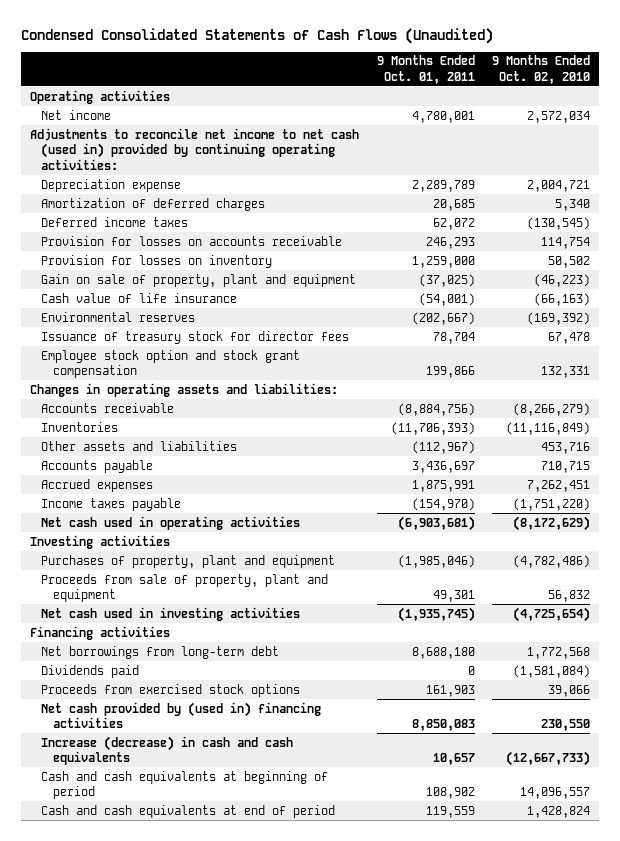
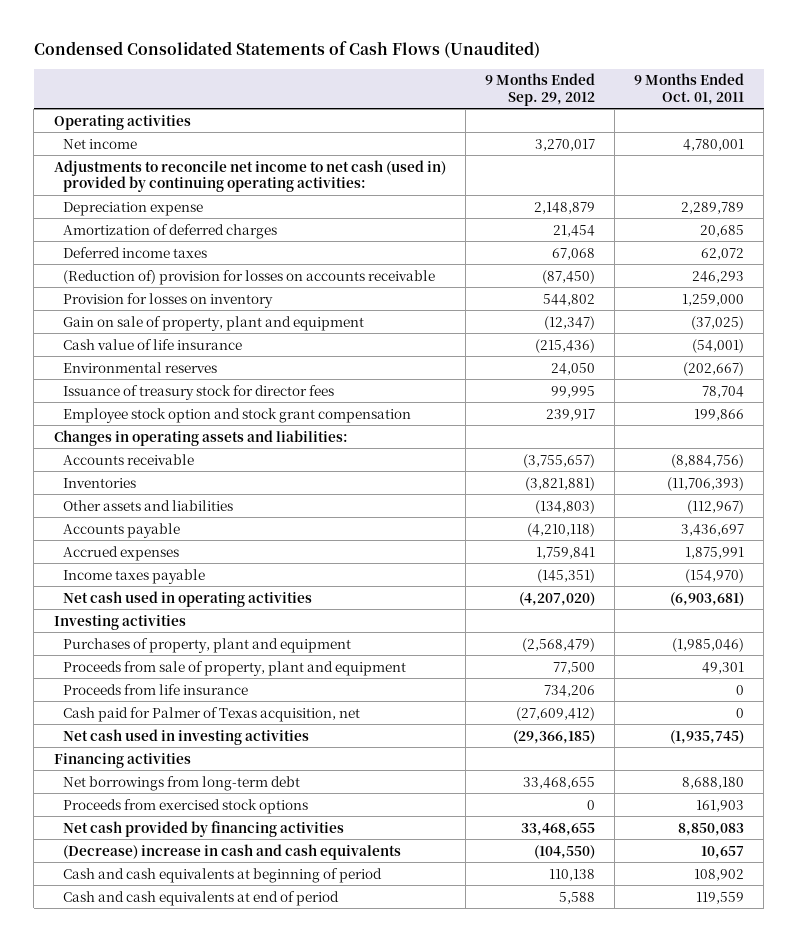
- | 9 Months Ended Oct. 01, 2011 | 9 Months Ended Oct. 02, 2010
+ | 9 Months Ended Sep. 29, 2012 | 9 Months Ended Oct. 01, 2011
- Provision for losses on accounts receivable | 246,293 | 114,754
+ (Reduction of) provision for losses on accounts receivable | (87,450) | 246,293
+ Proceeds from life insurance | 734,206 | 0
+ Cash paid for Palmer of Texas acquisition, net | (27,609,412) | 0
- Dividends paid | 0 | (1,581,084)
- Net cash provided by (used in) financing activities | 8,850,083 | 230,550
- Increase (decrease) in cash and cash equivalents | 10,657 | (12,667,733)
+ Net cash provided by financing activities | 33,468,655 | 8,850,083
+ (Decrease) increase in cash and cash equivalents | (104,550) | 10,657

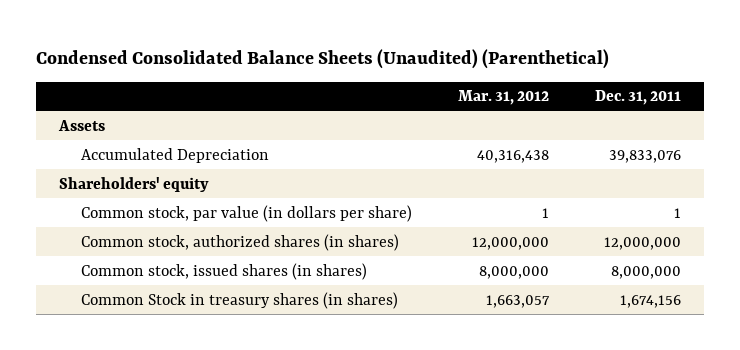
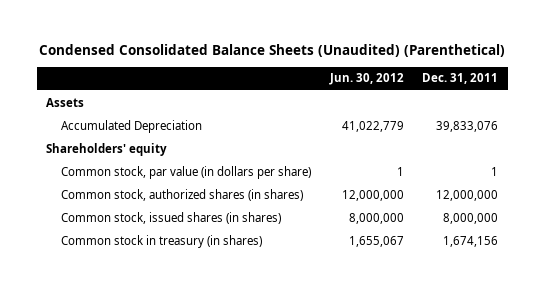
- | Mar. 31, 2012 | Dec. 31, 2011
+ | Jun. 30, 2012 | Dec. 31, 2011
- Common Stock in treasury shares (in shares) | 1,663,057 | 1,674,156
+ Common stock in treasury (in shares) | 1,655,067 | 1,674,156

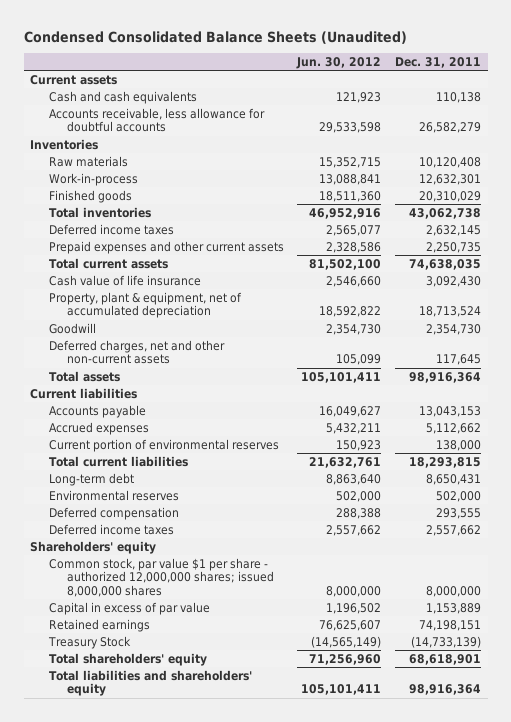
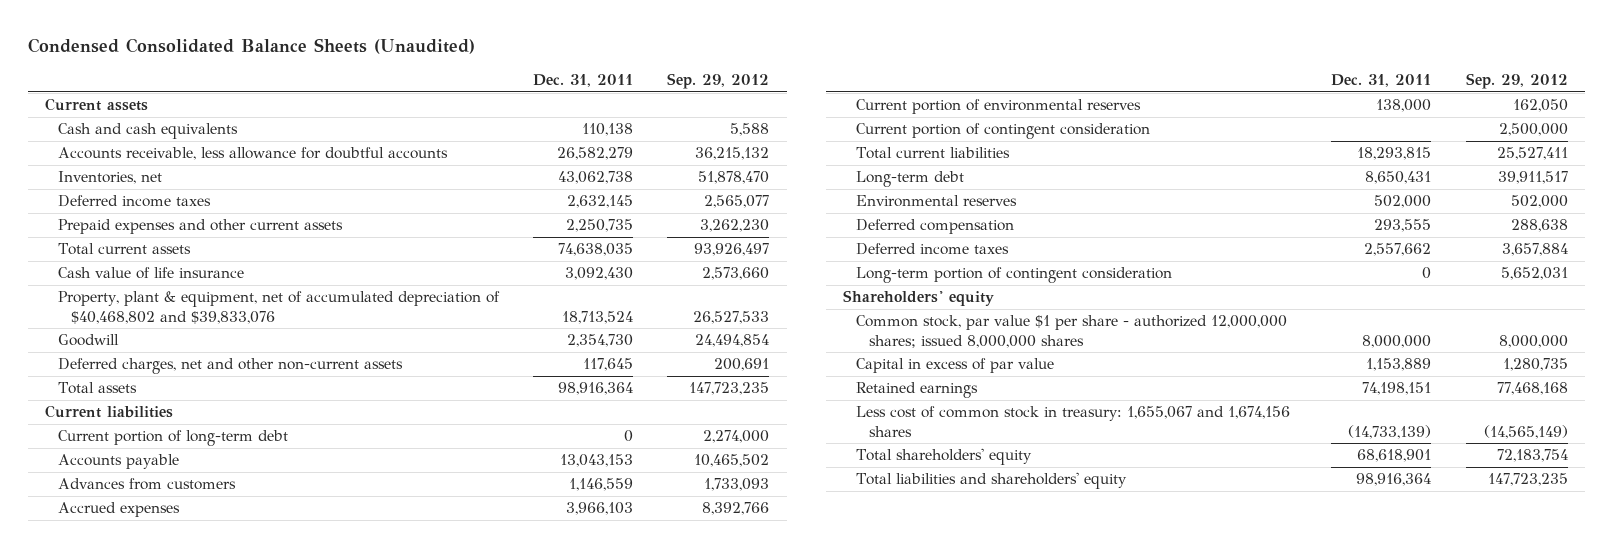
- | Jun. 30, 2012 | Dec. 31, 2011
+ | Dec. 31, 2011 | Sep. 29, 2012
- Inventories
- Raw materials | 15,352,715 | 10,120,408
- Work-in-process | 13,088,841 | 12,632,301
- Finished goods | 18,511,360 | 20,310,029
- Total inventories | 46,952,916 | 43,062,738
+ Inventories, net | 43,062,738 | 51,878,470
- Property, plant & equipment, net of accumulated depreciation | 18,592,822 | 18,713,524
+ Property, plant & equipment, net of accumulated depreciation of $40,468,802 and $39,833,076 | 18,713,524 | 26,527,533
+ Current portion of long-term debt | 0 | 2,274,000
- Accrued expenses | 5,432,211 | 5,112,662
+ Advances from customers | 1,146,559 | 1,733,093
+ Accrued expenses | 3,966,103 | 8,392,766
+ Current portion of contingent consideration | | 2,500,000
+ Long-term portion of contingent consideration | 0 | 5,652,031
- Treasury Stock | (14,565,149) | (14,733,139)
+ Less cost of common stock in treasury: 1,655,067 and 1,674,156 shares | (14,733,139) | (14,565,149)

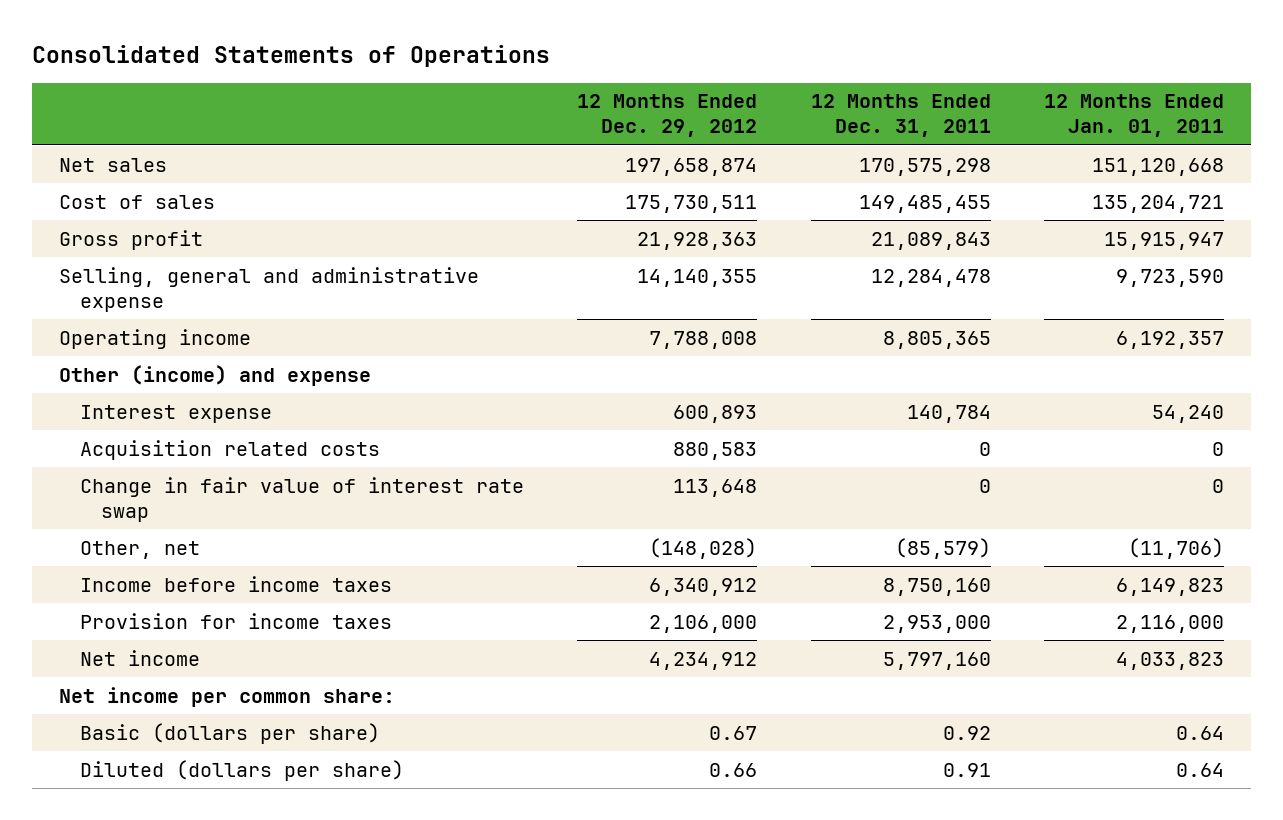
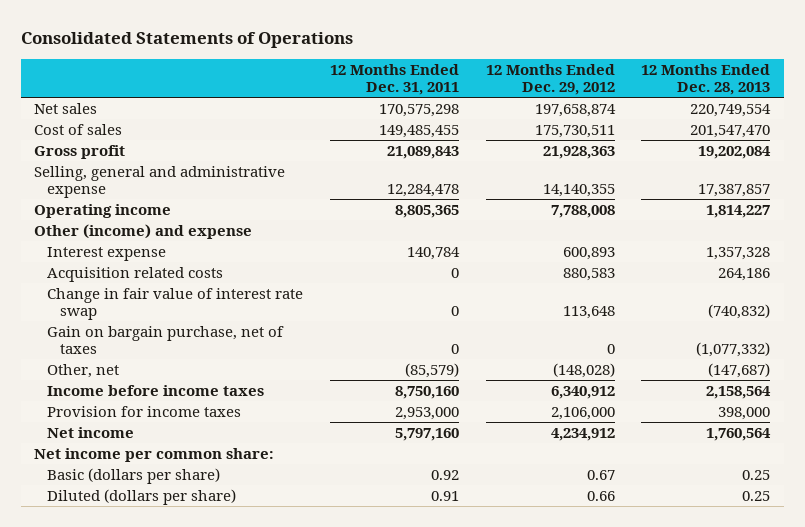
- | 12 Months Ended Dec. 29, 2012 | 12 Months Ended Dec. 31, 2011 | 12 Months Ended Jan. 01, 2011
+ | 12 Months Ended Dec. 31, 2011 | 12 Months Ended Dec. 29, 2012 | 12 Months Ended Dec. 28, 2013
+ Gain on bargain purchase, net of taxes | 0 | 0 | (1,077,332)

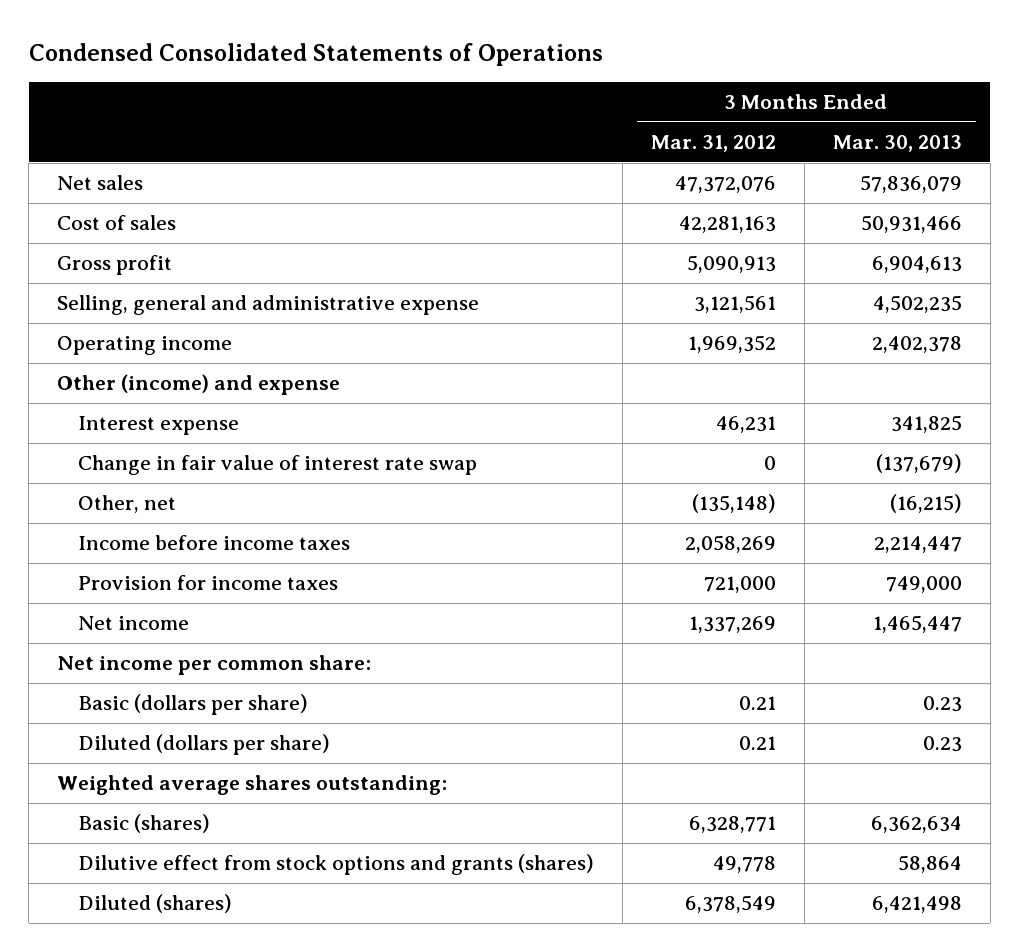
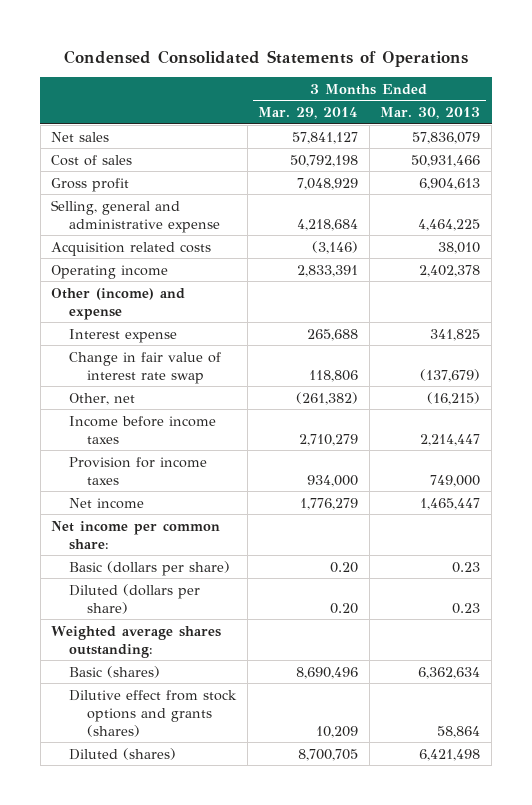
- | 3 Months Ended Mar. 31, 2012 | 3 Months Ended Mar. 30, 2013
+ | 3 Months Ended Mar. 29, 2014 | 3 Months Ended Mar. 30, 2013
- Selling, general and administrative expense | 3,121,561 | 4,502,235
+ Selling, general and administrative expense | 4,218,684 | 4,464,225
+ Acquisition related costs | (3,146) | 38,010

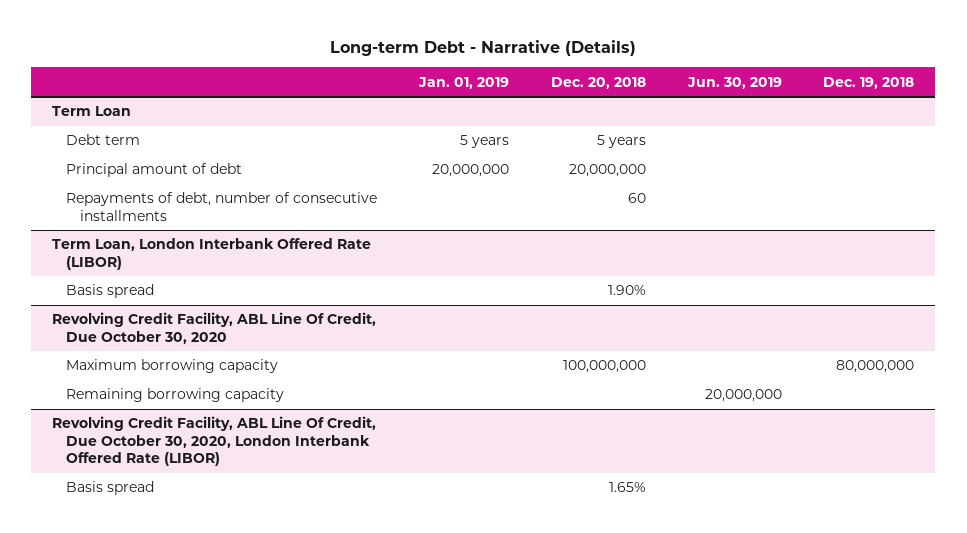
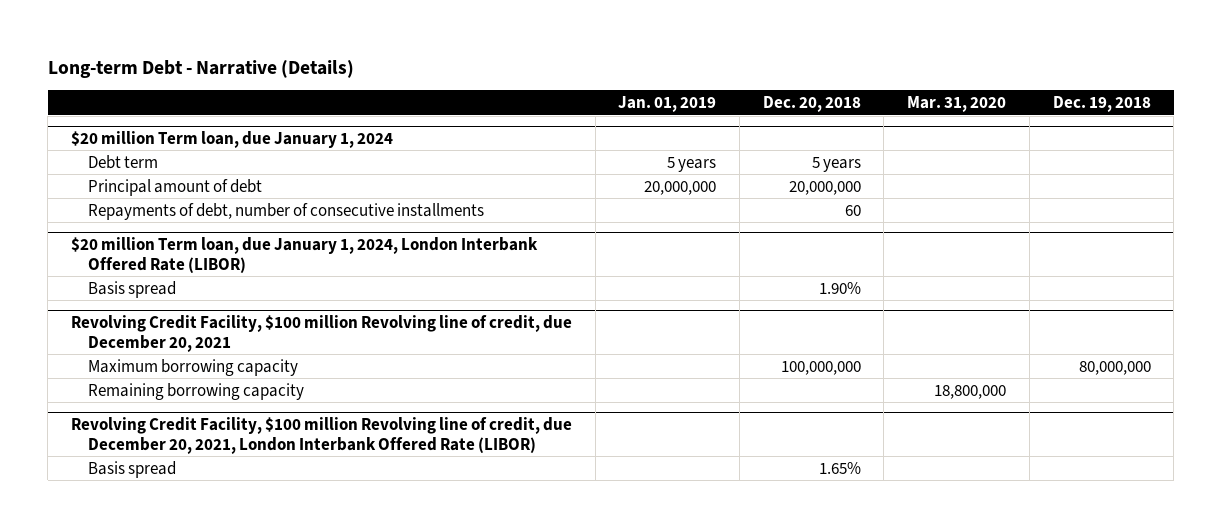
- | Jan. 01, 2019 | Dec. 20, 2018 | Jun. 30, 2019 | Dec. 19, 2018
+ | Jan. 01, 2019 | Dec. 20, 2018 | Mar. 31, 2020 | Dec. 19, 2018
- Term Loan
+ $20 million Term loan, due January 1, 2024
- Term Loan, London Interbank Offered Rate (LIBOR)
+ $20 million Term loan, due January 1, 2024, London Interbank Offered Rate (LIBOR)
- Revolving Credit Facility, ABL Line Of Credit, Due October 30, 2020
+ Revolving Credit Facility, $100 million Revolving line of credit, due December 20, 2021
- Revolving Credit Facility, ABL Line Of Credit, Due October 30, 2020, London Interbank Offered Rate (LIBOR)
+ Revolving Credit Facility, $100 million Revolving line of credit, due December 20, 2021, London Interbank Offered Rate (LIBOR)

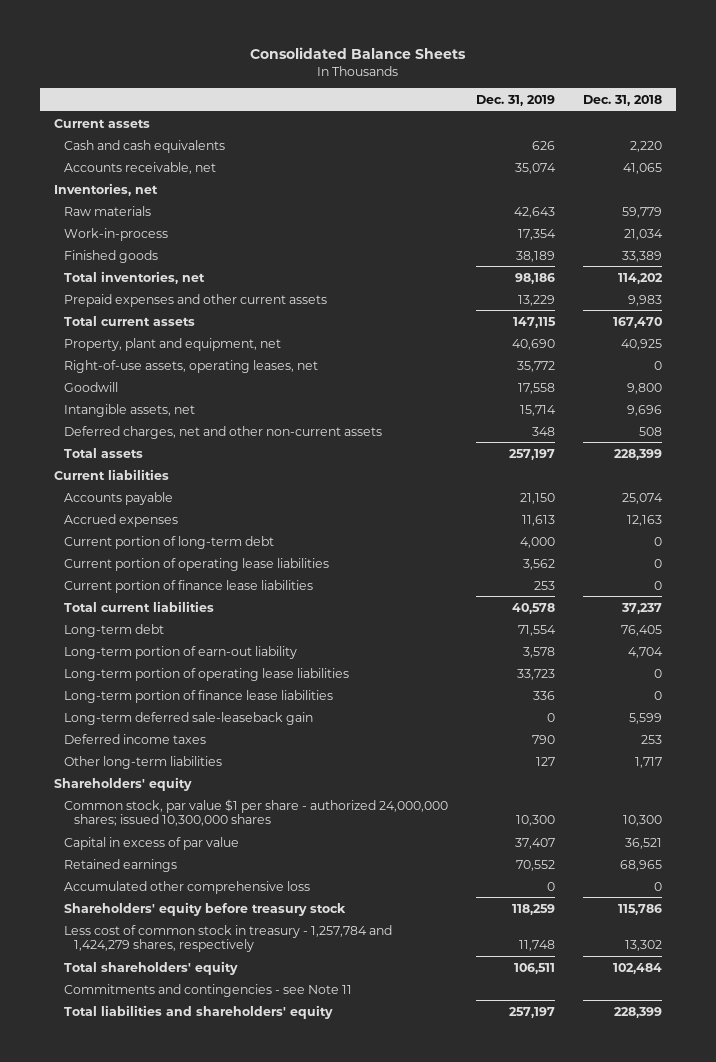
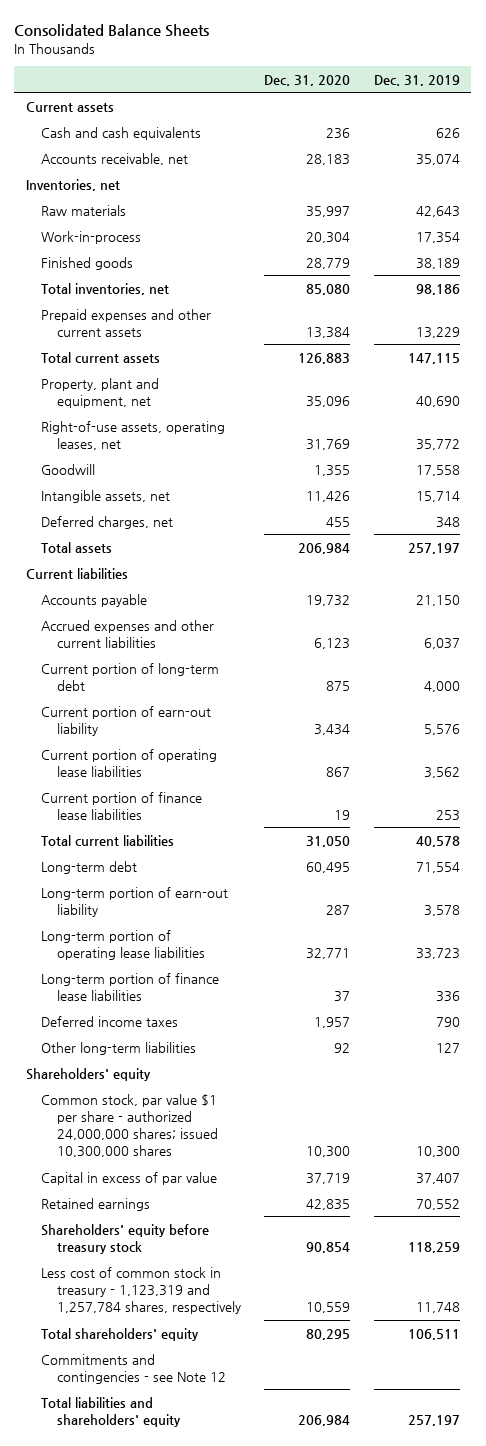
- | Dec. 31, 2019 | Dec. 31, 2018
+ | Dec. 31, 2020 | Dec. 31, 2019
- Deferred charges, net and other non-current assets | 348 | 508
+ Deferred charges, net | 455 | 348
- Accrued expenses | 11,613 | 12,163
+ Accrued expenses and other current liabilities | 6,123 | 6,037
+ Current portion of earn-out liability | 3,434 | 5,576
- Long-term deferred sale-leaseback gain | 0 | 5,599
- Accumulated other comprehensive loss | 0 | 0
- Less cost of common stock in treasury - 1,257,784 and 1,424,279 shares, respectively | 11,748 | 13,302
+ Less cost of common stock in treasury - 1,123,319 and 1,257,784 shares, respectively | 10,559 | 11,748
- Commitments and contingencies - see Note 11
+ Commitments and contingencies - see Note 12

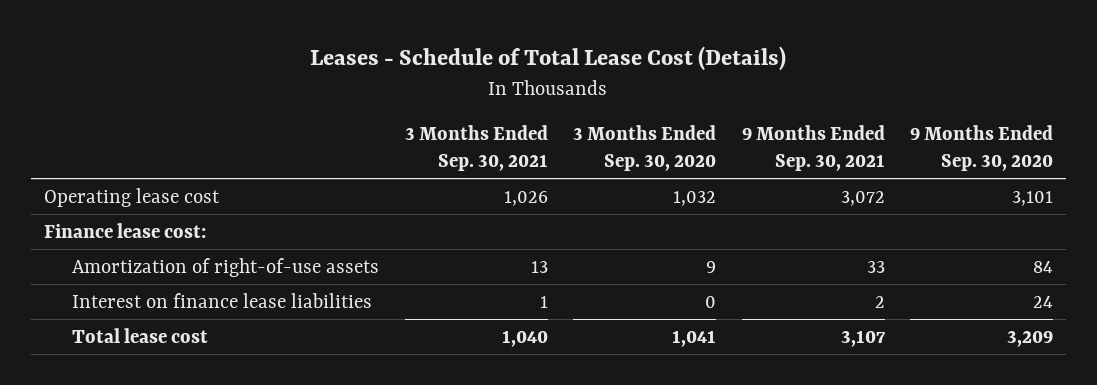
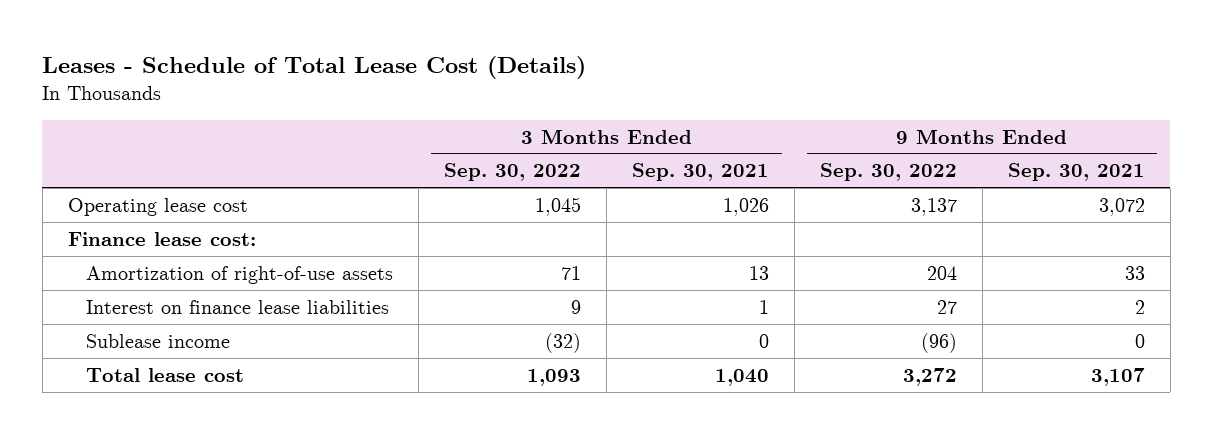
- | 3 Months Ended Sep. 30, 2021 | 3 Months Ended Sep. 30, 2020 | 9 Months Ended Sep. 30, 2021 | 9 Months Ended Sep. 30, 2020
+ | 3 Months Ended Sep. 30, 2022 | 3 Months Ended Sep. 30, 2021 | 9 Months Ended Sep. 30, 2022 | 9 Months Ended Sep. 30, 2021
+ Sublease income | (32) | 0 | (96) | 0

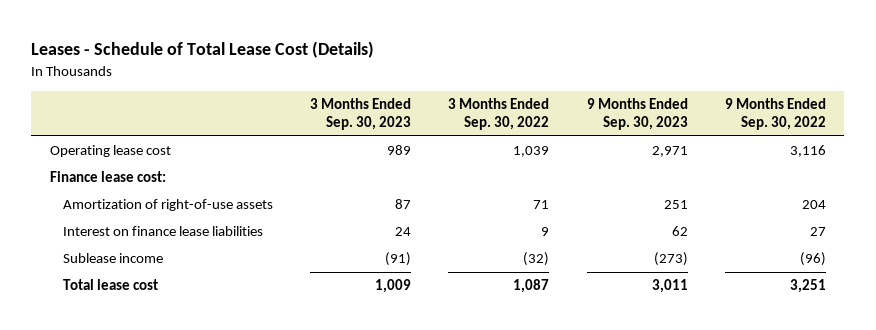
- | 3 Months Ended Sep. 30, 2022 | 3 Months Ended Sep. 30, 2021 | 9 Months Ended Sep. 30, 2022 | 9 Months Ended Sep. 30, 2021
+ | 3 Months Ended Sep. 30, 2023 | 3 Months Ended Sep. 30, 2022 | 9 Months Ended Sep. 30, 2023 | 9 Months Ended Sep. 30, 2022
- Operating lease cost | 1,045 | 1,026 | 3,137 | 3,072
+ Operating lease cost | 989 | 1,039 | 2,971 | 3,116
- Total lease cost | 1,093 | 1,040 | 3,272 | 3,107
+ Total lease cost | 1,009 | 1,087 | 3,011 | 3,251

